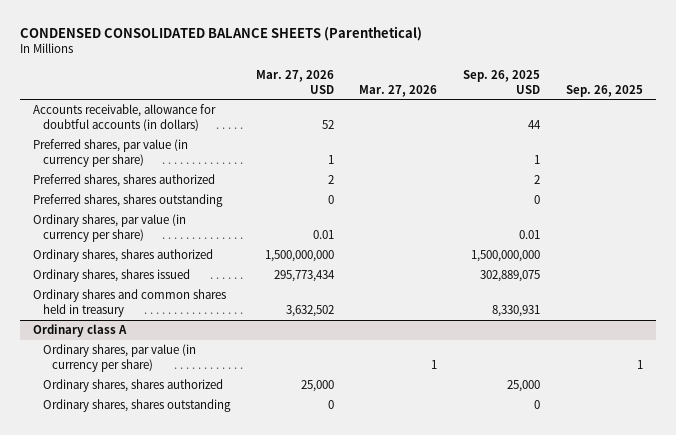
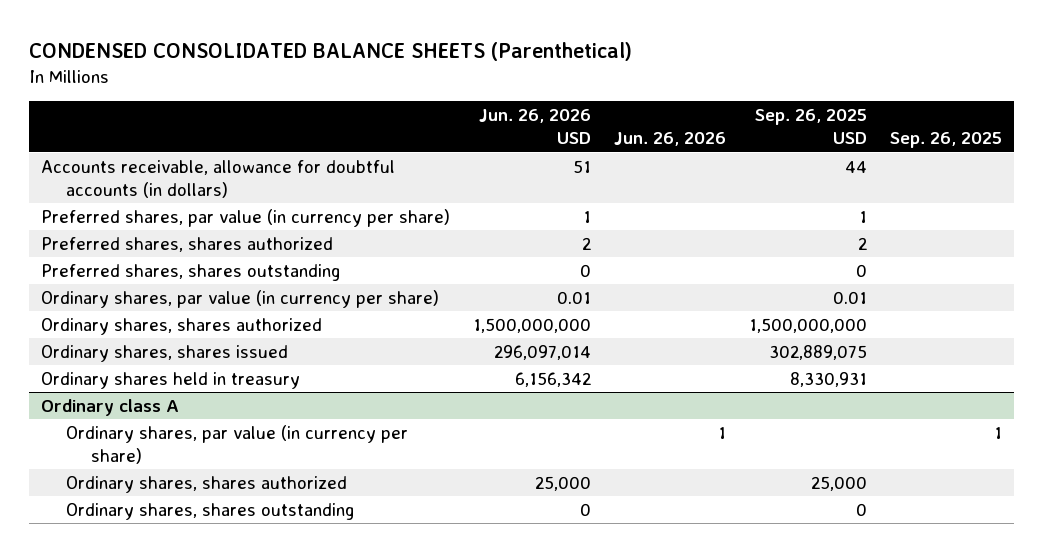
- | Mar. 27, 2026 USD | Mar. 27, 2026 | Sep. 26, 2025 USD | Sep. 26, 2025
+ | Jun. 26, 2026 USD | Jun. 26, 2026 | Sep. 26, 2025 USD | Sep. 26, 2025
- Ordinary shares and common shares held in treasury | 3,632,502 | | 8,330,931 |
+ Ordinary shares held in treasury | 6,156,342 | | 8,330,931 |

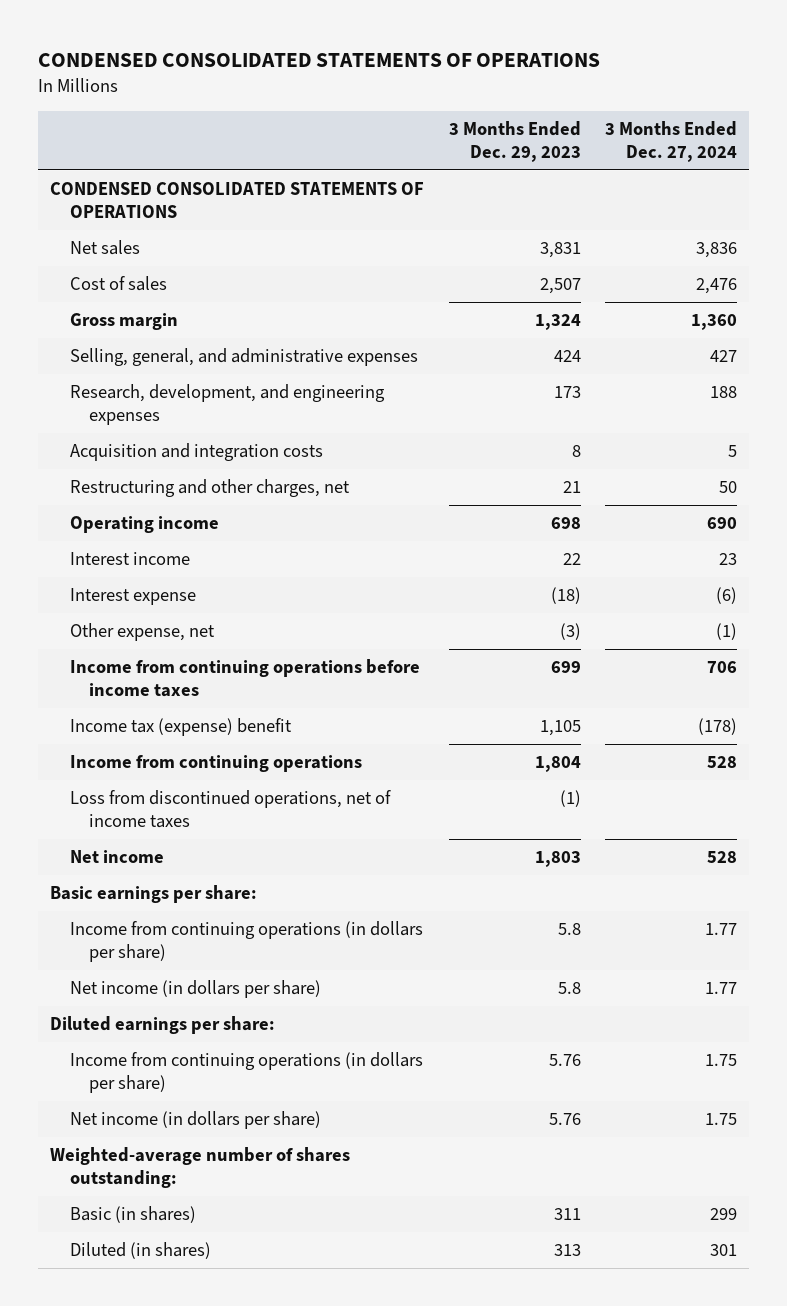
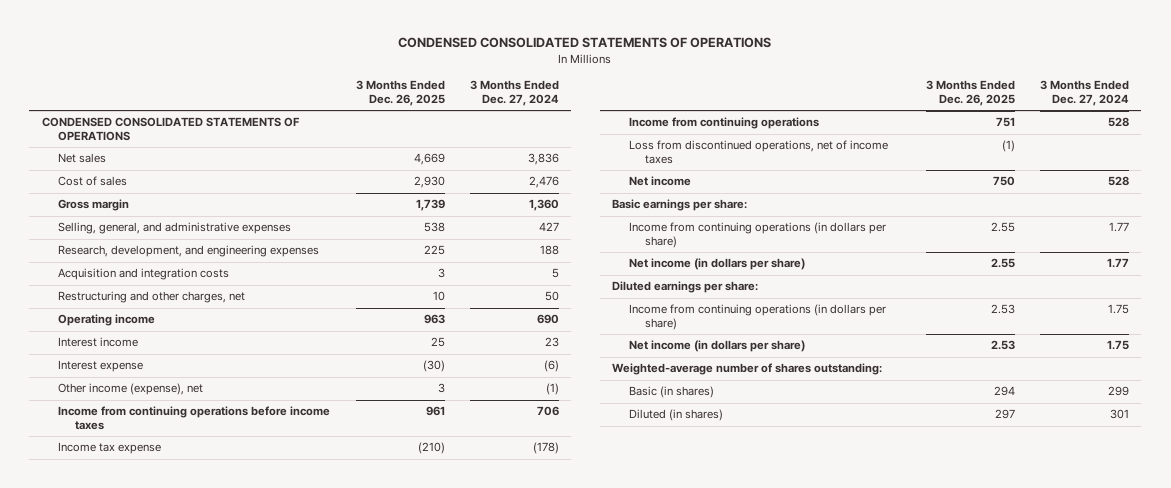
- | 3 Months Ended Dec. 29, 2023 | 3 Months Ended Dec. 27, 2024
+ | 3 Months Ended Dec. 26, 2025 | 3 Months Ended Dec. 27, 2024
- Other expense, net | (3) | (1)
+ Other income (expense), net | 3 | (1)
- Income tax (expense) benefit | 1,105 | (178)
+ Income tax expense | (210) | (178)

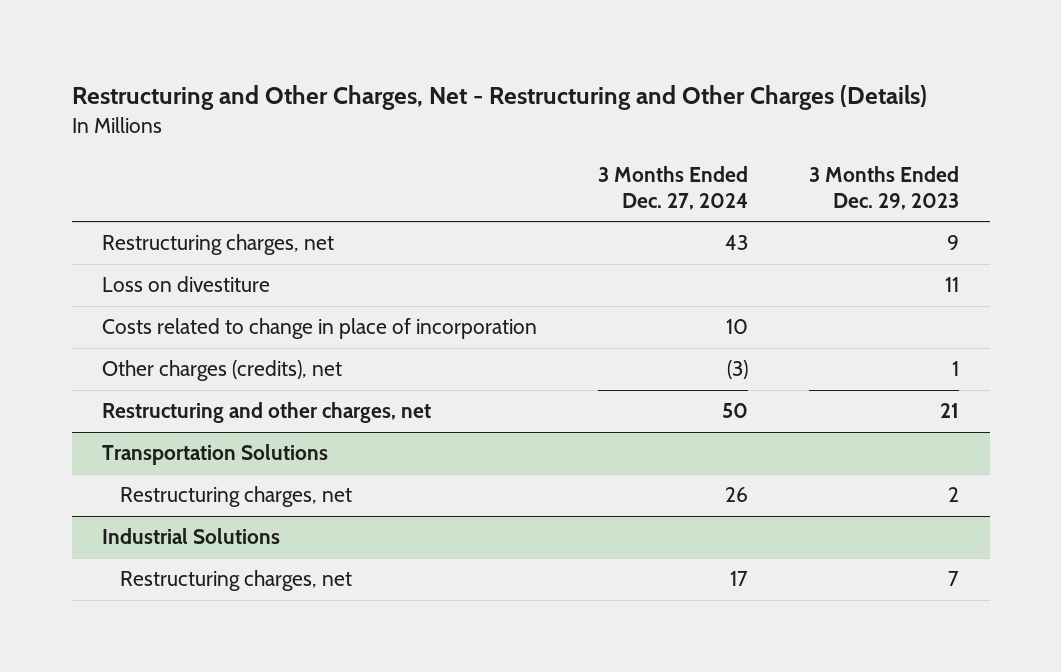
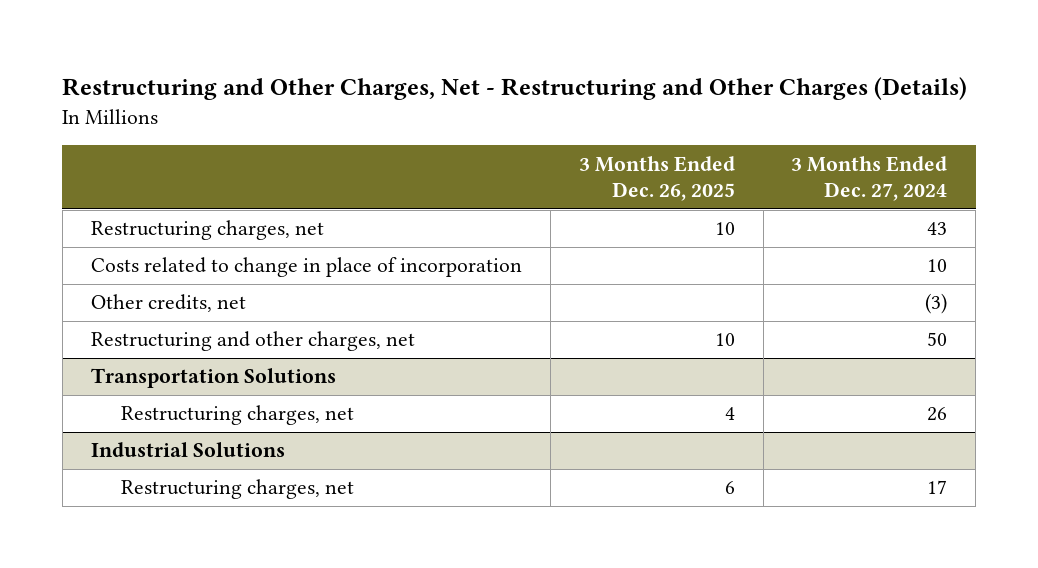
- | 3 Months Ended Dec. 27, 2024 | 3 Months Ended Dec. 29, 2023
+ | 3 Months Ended Dec. 26, 2025 | 3 Months Ended Dec. 27, 2024
- Loss on divestiture | | 11
- Other charges (credits), net | (3) | 1
+ Other credits, net | | (3)

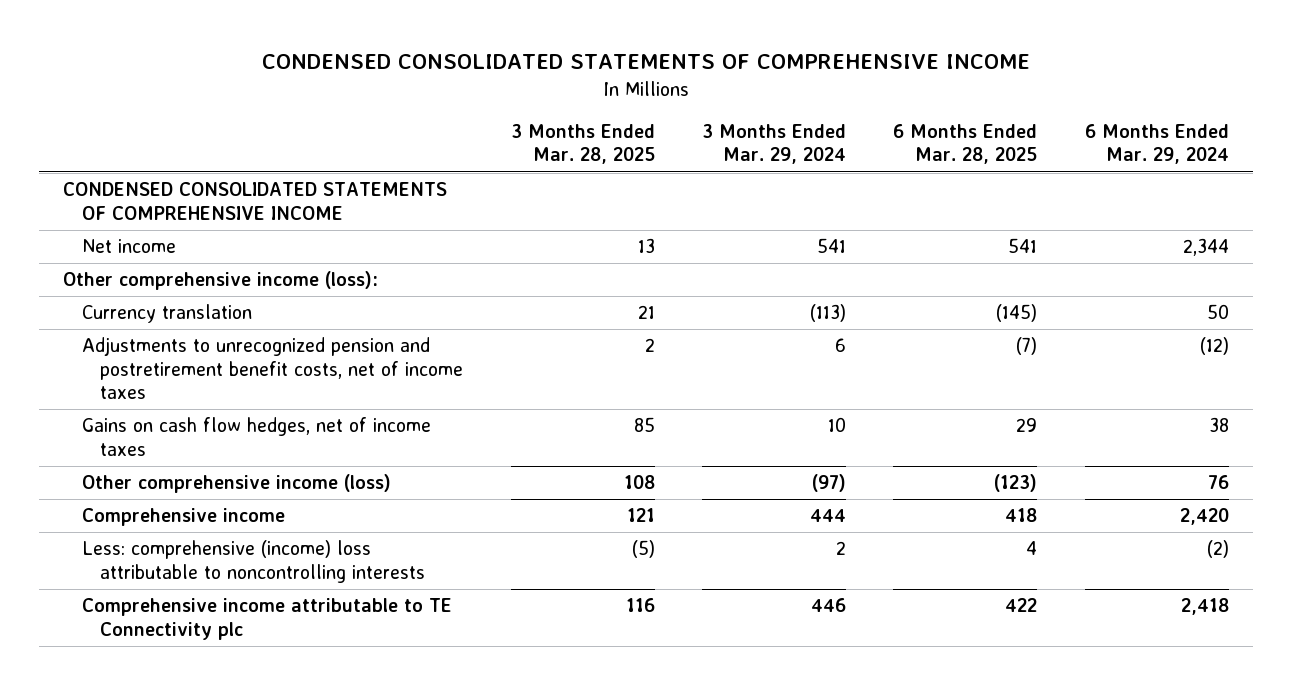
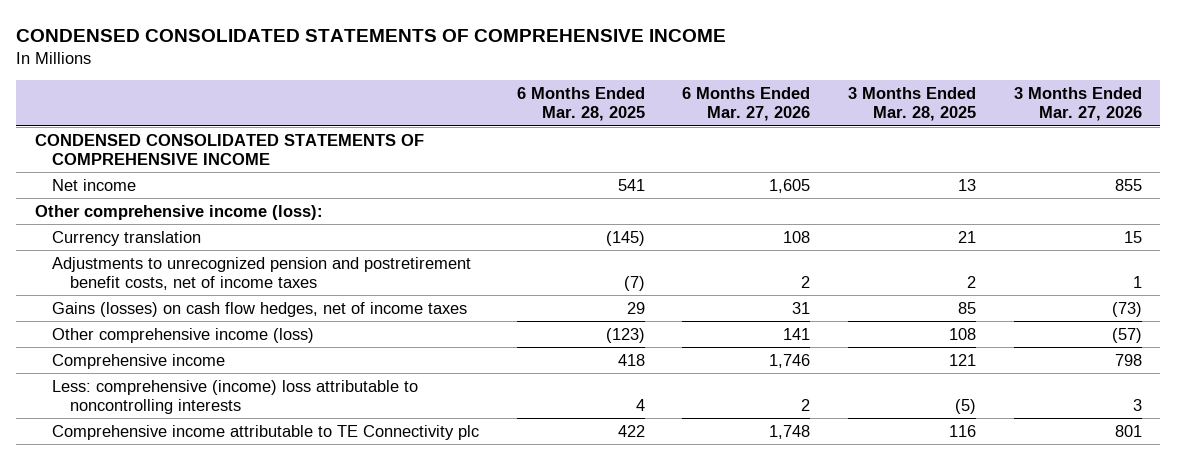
- | 3 Months Ended Mar. 28, 2025 | 3 Months Ended Mar. 29, 2024 | 6 Months Ended Mar. 28, 2025 | 6 Months Ended Mar. 29, 2024
+ | 6 Months Ended Mar. 28, 2025 | 6 Months Ended Mar. 27, 2026 | 3 Months Ended Mar. 28, 2025 | 3 Months Ended Mar. 27, 2026
- Gains on cash flow hedges, net of income taxes | 85 | 10 | 29 | 38
+ Gains (losses) on cash flow hedges, net of income taxes | 29 | 31 | 85 | (73)

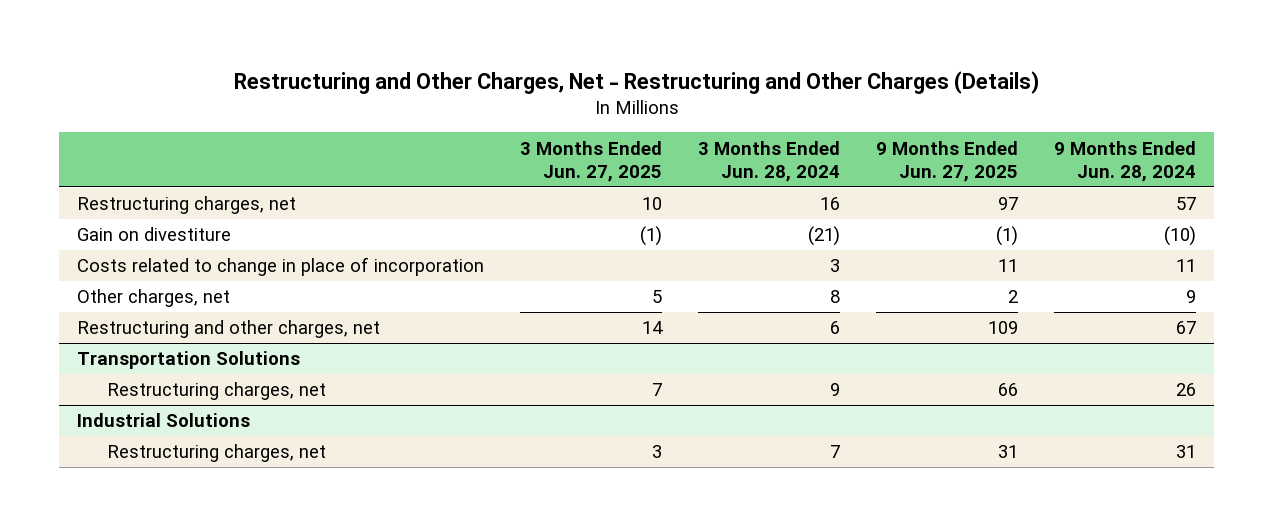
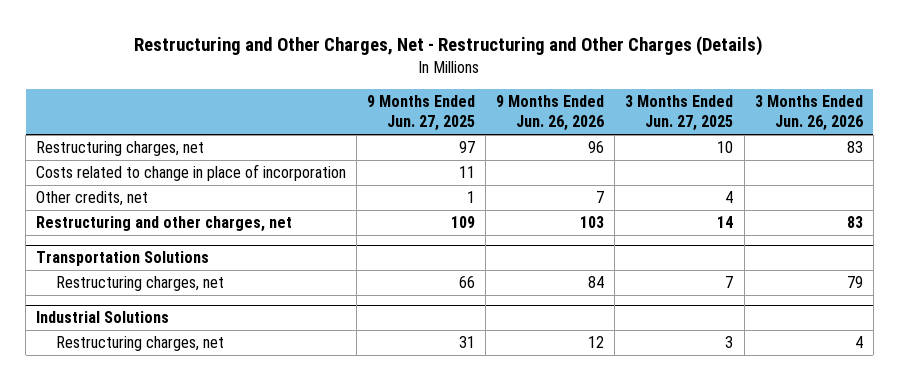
- | 3 Months Ended Jun. 27, 2025 | 3 Months Ended Jun. 28, 2024 | 9 Months Ended Jun. 27, 2025 | 9 Months Ended Jun. 28, 2024
+ | 9 Months Ended Jun. 27, 2025 | 9 Months Ended Jun. 26, 2026 | 3 Months Ended Jun. 27, 2025 | 3 Months Ended Jun. 26, 2026
- Gain on divestiture | (1) | (21) | (1) | (10)
- Other charges, net | 5 | 8 | 2 | 9
+ Other credits, net | 1 | 7 | 4 |

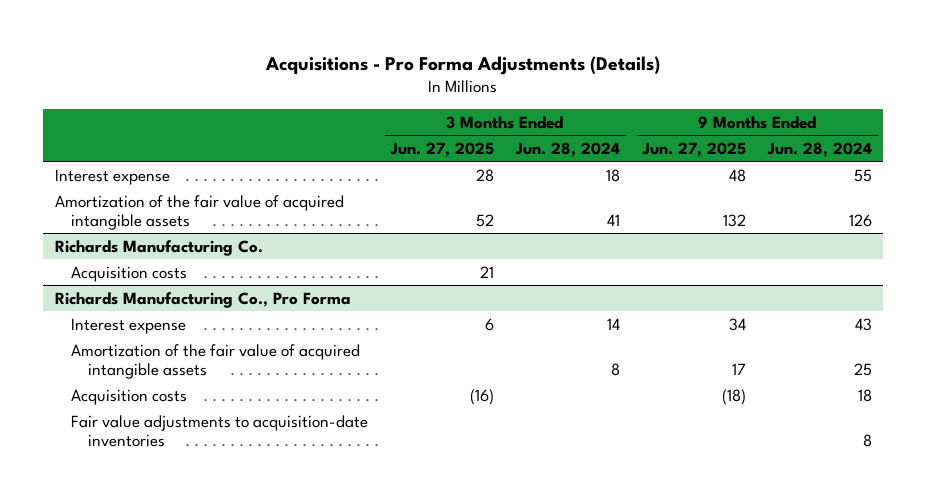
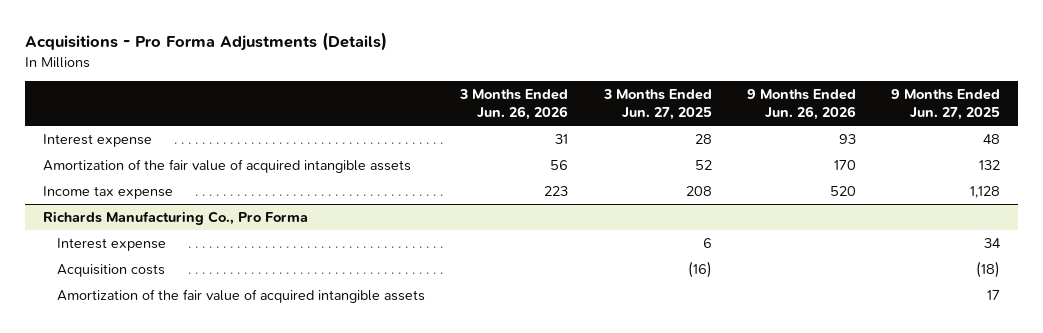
- | 3 Months Ended Jun. 27, 2025 | 3 Months Ended Jun. 28, 2024 | 9 Months Ended Jun. 27, 2025 | 9 Months Ended Jun. 28, 2024
+ | 3 Months Ended Jun. 26, 2026 | 3 Months Ended Jun. 27, 2025 | 9 Months Ended Jun. 26, 2026 | 9 Months Ended Jun. 27, 2025
- Richards Manufacturing Co.
- Acquisition costs | 21 | | |
+ Income tax expense | 223 | 208 | 520 | 1,128
@ Richards Manufacturing Co., Pro Forma
- Fair value adjustments to acquisition-date inventories | | | | 8
moved down: Amortization of the fair value of acquired intangible assets | | | | 17

